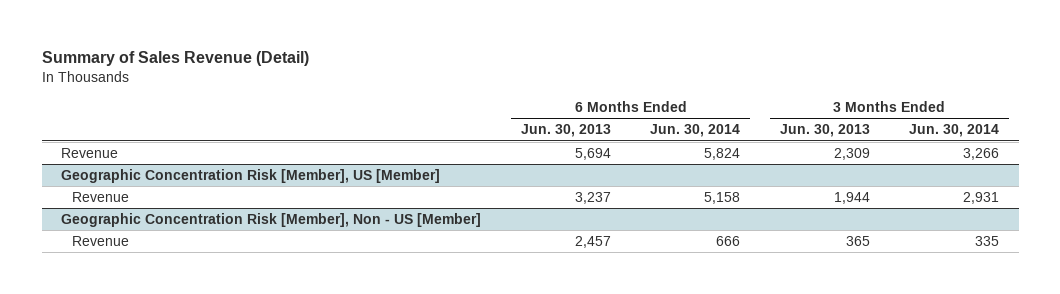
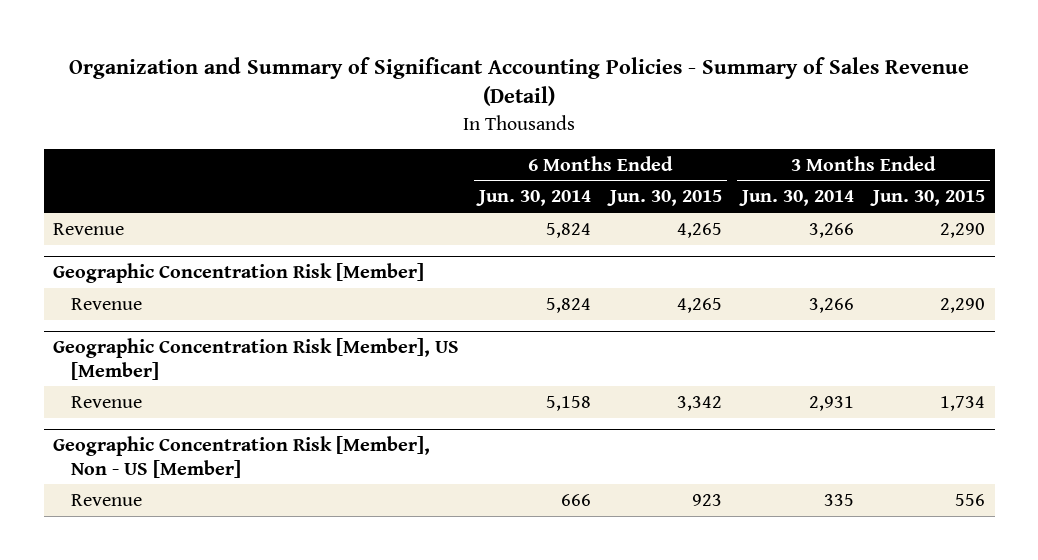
- Summary of Sales Revenue (Detail)
+ Organization and Summary of Significant Accounting Policies - Summary of Sales Revenue (Detail)
- | 6 Months Ended Jun. 30, 2013 | 6 Months Ended Jun. 30, 2014 | 3 Months Ended Jun. 30, 2013 | 3 Months Ended Jun. 30, 2014
+ | 6 Months Ended Jun. 30, 2014 | 6 Months Ended Jun. 30, 2015 | 3 Months Ended Jun. 30, 2014 | 3 Months Ended Jun. 30, 2015
+ Geographic Concentration Risk [Member]
+ Revenue | 5,824 | 4,265 | 3,266 | 2,290

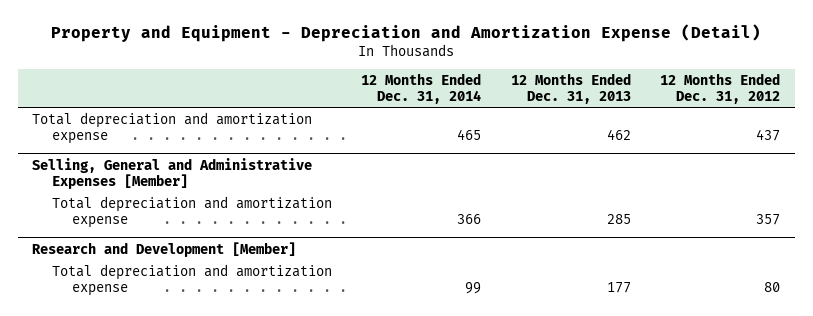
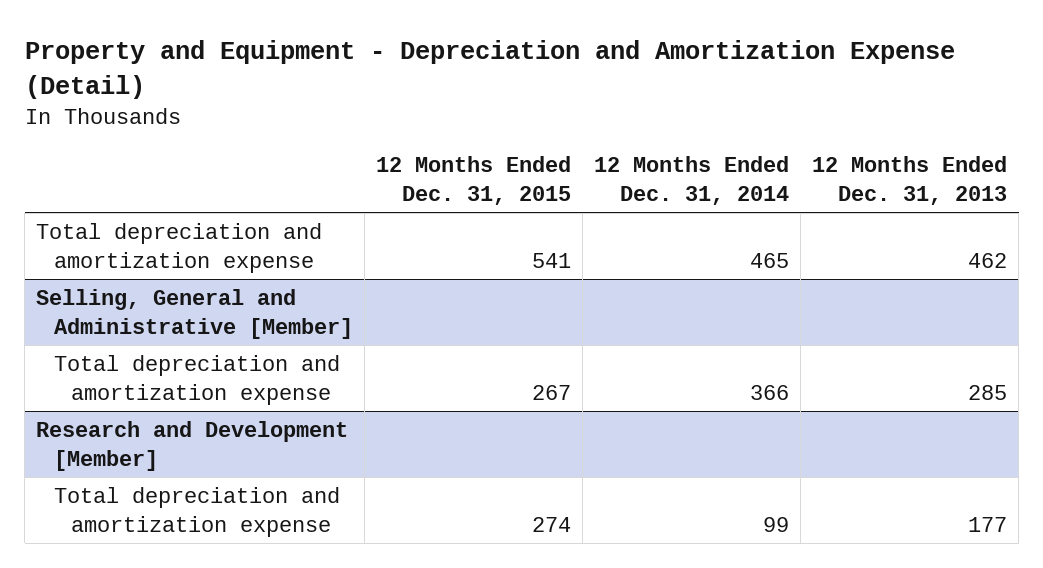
- | 12 Months Ended Dec. 31, 2014 | 12 Months Ended Dec. 31, 2013 | 12 Months Ended Dec. 31, 2012
+ | 12 Months Ended Dec. 31, 2015 | 12 Months Ended Dec. 31, 2014 | 12 Months Ended Dec. 31, 2013
- Selling, General and Administrative Expenses [Member]
+ Selling, General and Administrative [Member]

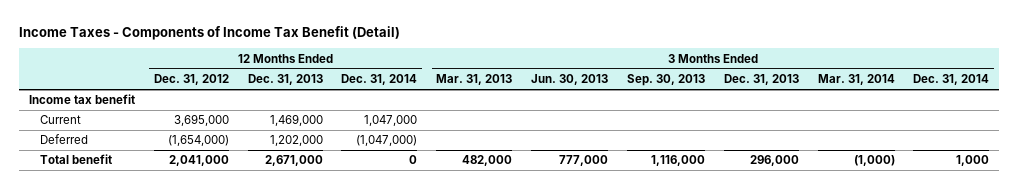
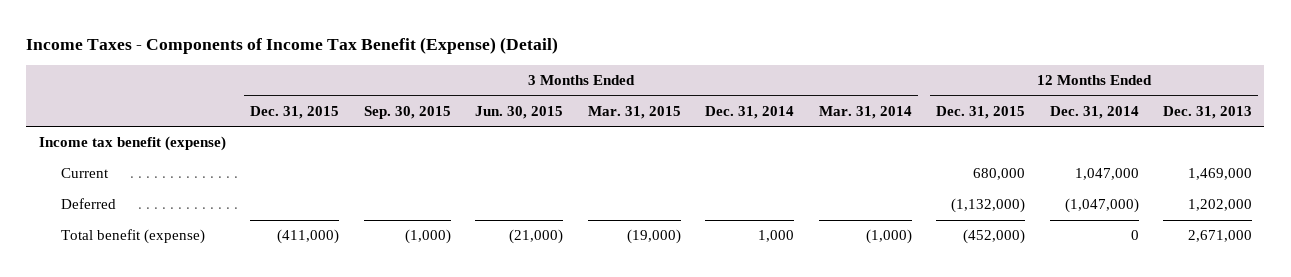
- Income Taxes - Components of Income Tax Benefit (Detail)
+ Income Taxes - Components of Income Tax Benefit (Expense) (Detail)
- | 12 Months Ended Dec. 31, 2012 | 12 Months Ended Dec. 31, 2013 | 12 Months Ended Dec. 31, 2014 | 3 Months Ended Mar. 31, 2013 | 3 Months Ended Jun. 30, 2013 | 3 Months Ended Sep. 30, 2013 | 3 Months Ended Dec. 31, 2013 | 3 Months Ended Mar. 31, 2014 | 3 Months Ended Dec. 31, 2014
+ | 3 Months Ended Dec. 31, 2015 | 3 Months Ended Sep. 30, 2015 | 3 Months Ended Jun. 30, 2015 | 3 Months Ended Mar. 31, 2015 | 3 Months Ended Dec. 31, 2014 | 3 Months Ended Mar. 31, 2014 | 12 Months Ended Dec. 31, 2015 | 12 Months Ended Dec. 31, 2014 | 12 Months Ended Dec. 31, 2013
- Income tax benefit
+ Income tax benefit (expense)
- Total benefit | 2,041,000 | 2,671,000 | 0 | 482,000 | 777,000 | 1,116,000 | 296,000 | (1,000) | 1,000
+ Total benefit (expense) | (411,000) | (1,000) | (21,000) | (19,000) | 1,000 | (1,000) | (452,000) | 0 | 2,671,000

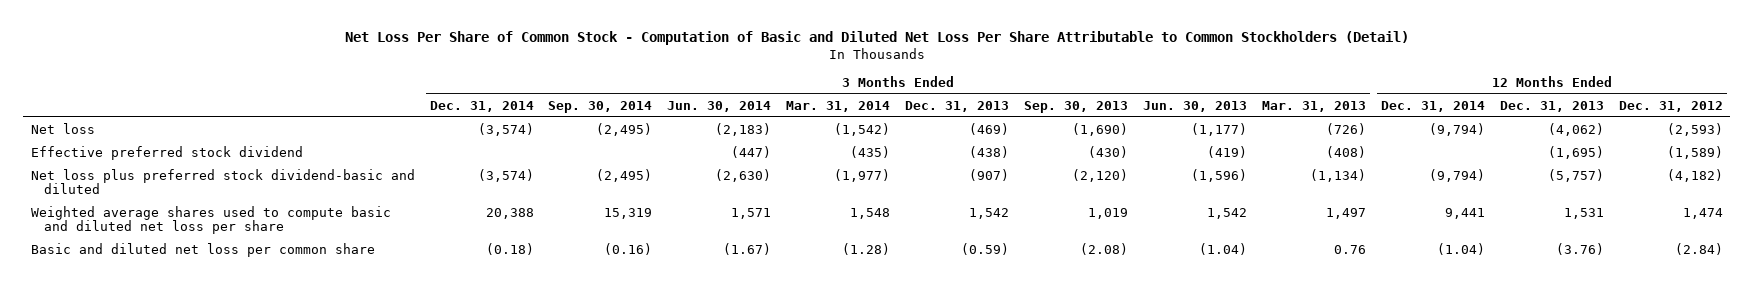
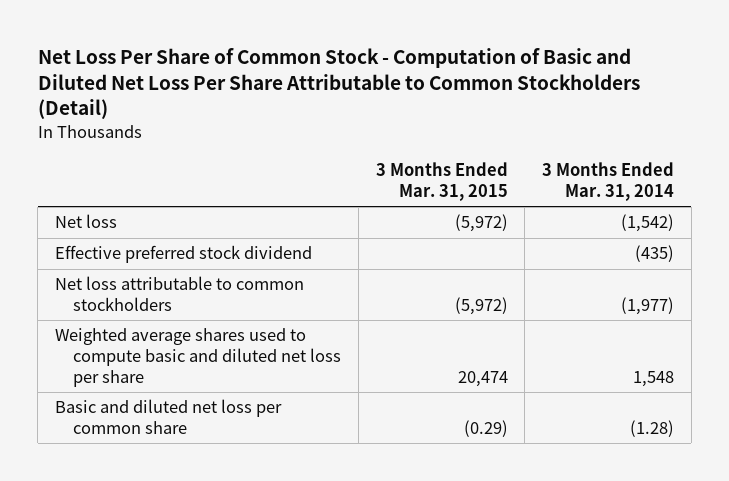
- | 3 Months Ended Dec. 31, 2014 | 3 Months Ended Sep. 30, 2014 | 3 Months Ended Jun. 30, 2014 | 3 Months Ended Mar. 31, 2014 | 3 Months Ended Dec. 31, 2013 | 3 Months Ended Sep. 30, 2013 | 3 Months Ended Jun. 30, 2013 | 3 Months Ended Mar. 31, 2013 | 12 Months Ended Dec. 31, 2014 | 12 Months Ended Dec. 31, 2013 | 12 Months Ended Dec. 31, 2012
+ | 3 Months Ended Mar. 31, 2015 | 3 Months Ended Mar. 31, 2014
- Net loss plus preferred stock dividend-basic and diluted | (3,574) | (2,495) | (2,630) | (1,977) | (907) | (2,120) | (1,596) | (1,134) | (9,794) | (5,757) | (4,182)
+ Net loss attributable to common stockholders | (5,972) | (1,977)

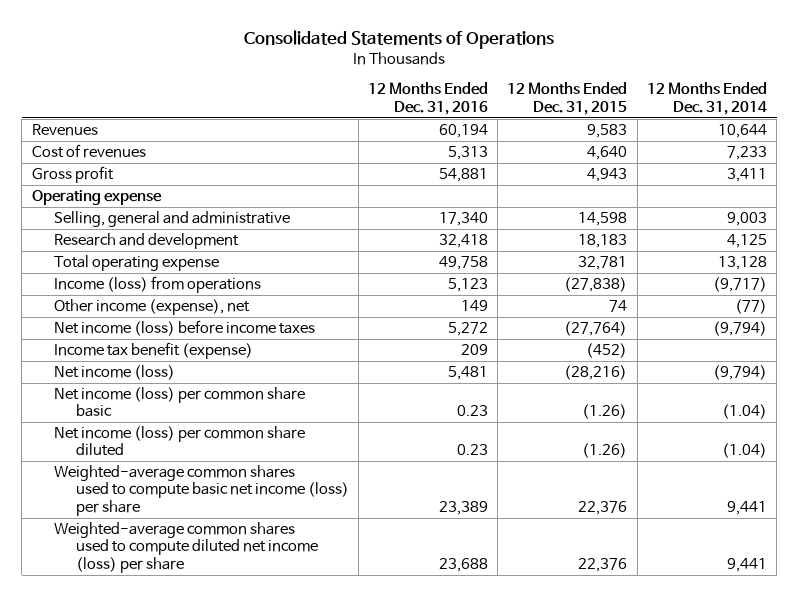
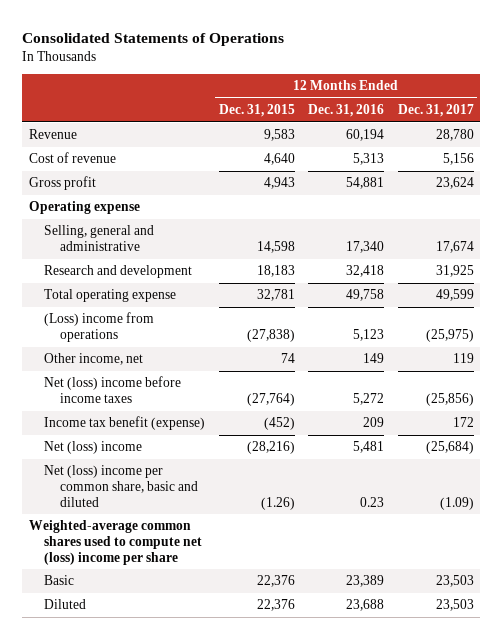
- | 12 Months Ended Dec. 31, 2016 | 12 Months Ended Dec. 31, 2015 | 12 Months Ended Dec. 31, 2014
+ | 12 Months Ended Dec. 31, 2015 | 12 Months Ended Dec. 31, 2016 | 12 Months Ended Dec. 31, 2017
- Revenues | 60,194 | 9,583 | 10,644
- Cost of revenues | 5,313 | 4,640 | 7,233
+ Revenue | 9,583 | 60,194 | 28,780
+ Cost of revenue | 4,640 | 5,313 | 5,156
- Income (loss) from operations | 5,123 | (27,838) | (9,717)
- Other income (expense), net | 149 | 74 | (77)
- Net income (loss) before income taxes | 5,272 | (27,764) | (9,794)
+ (Loss) income from operations | (27,838) | 5,123 | (25,975)
+ Other income, net | 74 | 149 | 119
+ Net (loss) income before income taxes | (27,764) | 5,272 | (25,856)
- Net income (loss) | 5,481 | (28,216) | (9,794)
- Net income (loss) per common share basic | 0.23 | (1.26) | (1.04)
- Net income (loss) per common share diluted | 0.23 | (1.26) | (1.04)
- Weighted-average common shares used to compute basic net income (loss) per share | 23,389 | 22,376 | 9,441
- Weighted-average common shares used to compute diluted net income (loss) per share | 23,688 | 22,376 | 9,441
+ Net (loss) income | (28,216) | 5,481 | (25,684)
+ Net (loss) income per common share, basic and diluted | (1.26) | 0.23 | (1.09)
+ Weighted-average common shares used to compute net (loss) income per share
+ Basic | 22,376 | 23,389 | 23,503
+ Diluted | 22,376 | 23,688 | 23,503

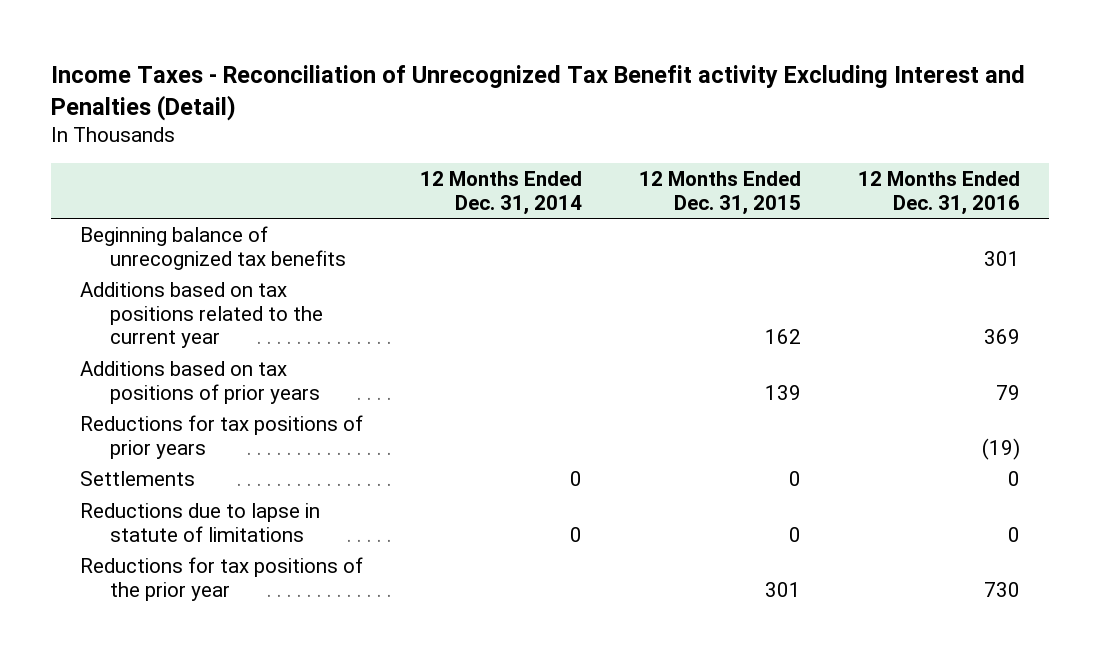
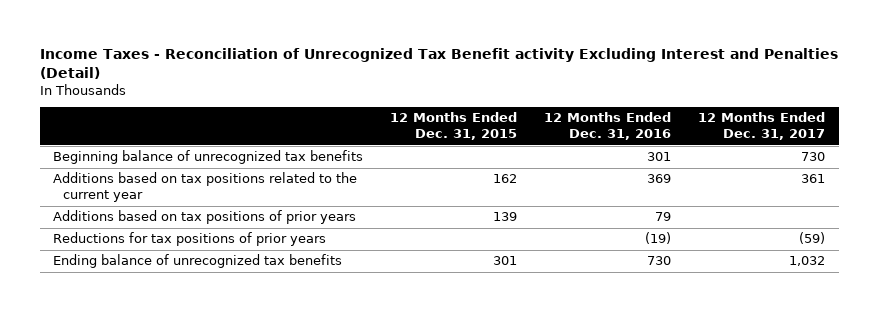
- | 12 Months Ended Dec. 31, 2014 | 12 Months Ended Dec. 31, 2015 | 12 Months Ended Dec. 31, 2016
+ | 12 Months Ended Dec. 31, 2015 | 12 Months Ended Dec. 31, 2016 | 12 Months Ended Dec. 31, 2017
- Settlements | 0 | 0 | 0
- Reductions due to lapse in statute of limitations | 0 | 0 | 0
- Reductions for tax positions of the prior year | | 301 | 730
+ Ending balance of unrecognized tax benefits | 301 | 730 | 1,032

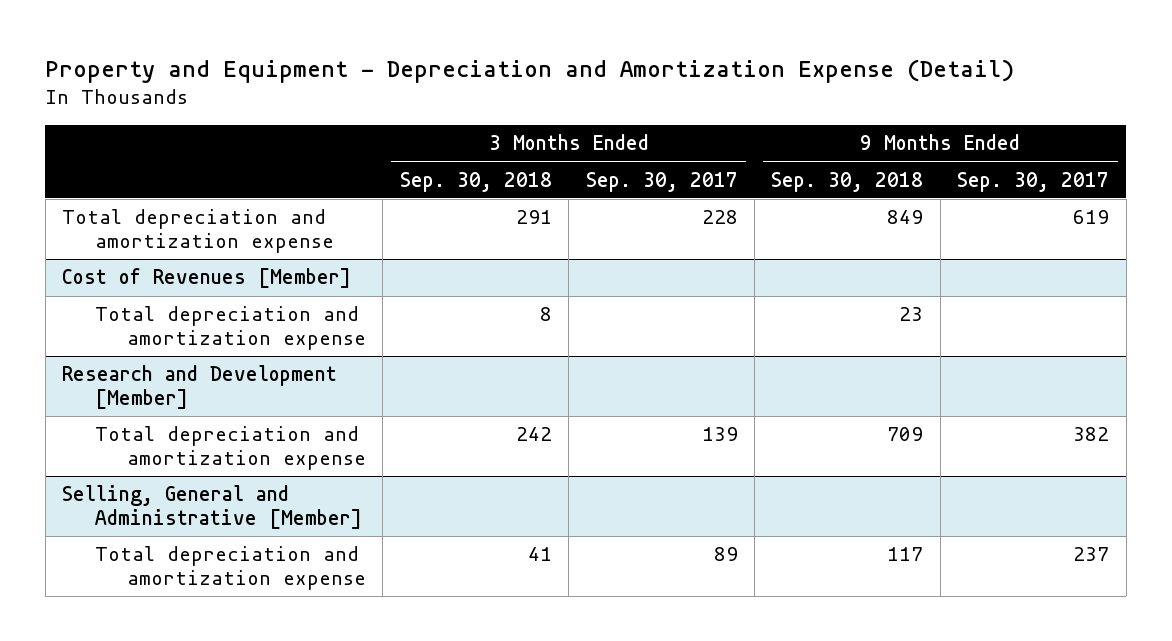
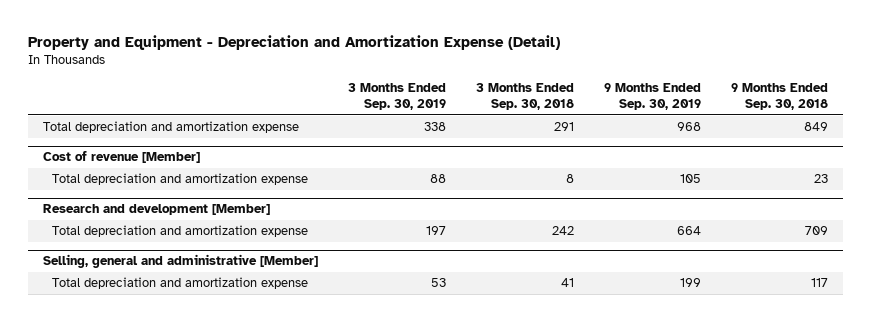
- | 3 Months Ended Sep. 30, 2018 | 3 Months Ended Sep. 30, 2017 | 9 Months Ended Sep. 30, 2018 | 9 Months Ended Sep. 30, 2017
+ | 3 Months Ended Sep. 30, 2019 | 3 Months Ended Sep. 30, 2018 | 9 Months Ended Sep. 30, 2019 | 9 Months Ended Sep. 30, 2018
- Cost of Revenues [Member]
+ Cost of revenue [Member]
- Research and Development [Member]
+ Research and development [Member]
- Selling, General and Administrative [Member]
+ Selling, general and administrative [Member]

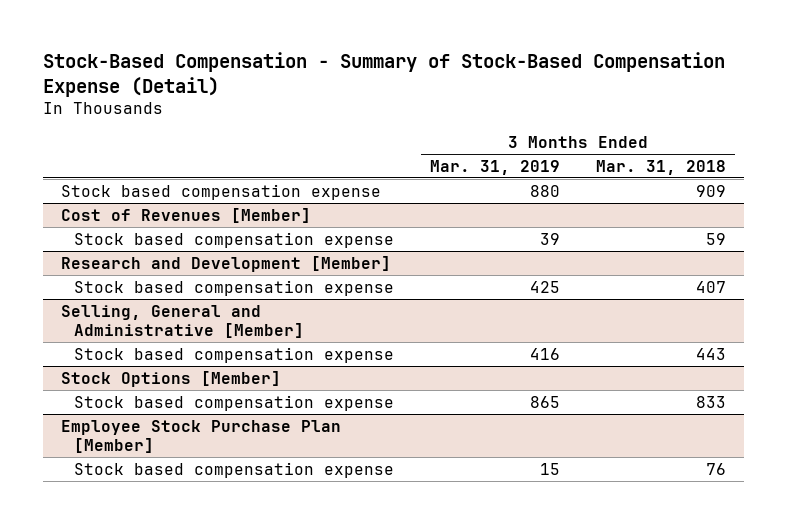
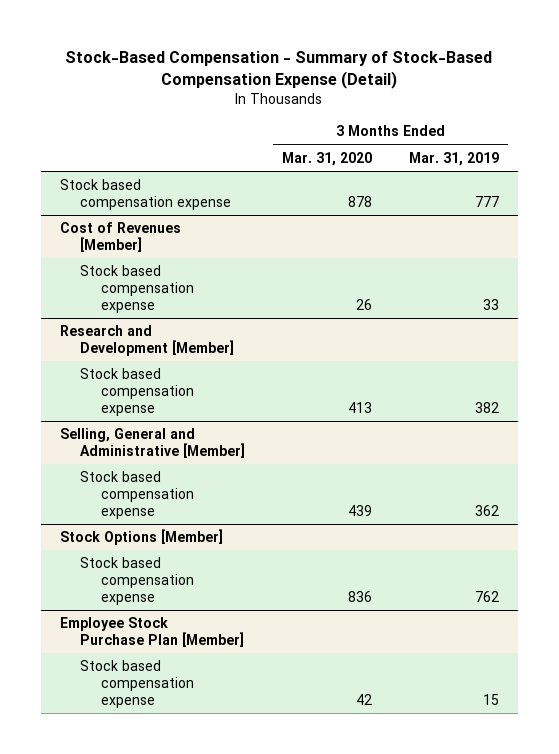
- | 3 Months Ended Mar. 31, 2019 | 3 Months Ended Mar. 31, 2018
+ | 3 Months Ended Mar. 31, 2020 | 3 Months Ended Mar. 31, 2019
- Stock based compensation expense | 880 | 909
+ Stock based compensation expense | 878 | 777
@ Cost of Revenues [Member]
- Stock based compensation expense | 39 | 59
+ Stock based compensation expense | 26 | 33
@ Research and Development [Member]
- Stock based compensation expense | 425 | 407
+ Stock based compensation expense | 413 | 382
@ Selling, General and Administrative [Member]
- Stock based compensation expense | 416 | 443
+ Stock based compensation expense | 439 | 362
@ Stock Options [Member]
- Stock based compensation expense | 865 | 833
+ Stock based compensation expense | 836 | 762

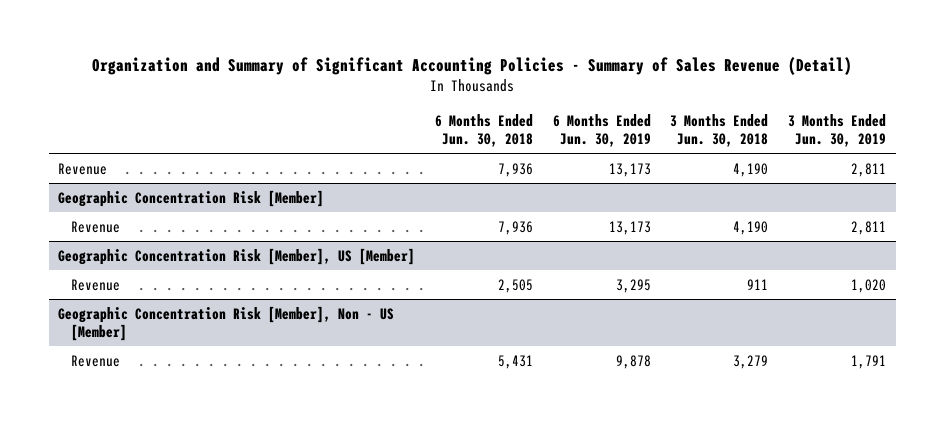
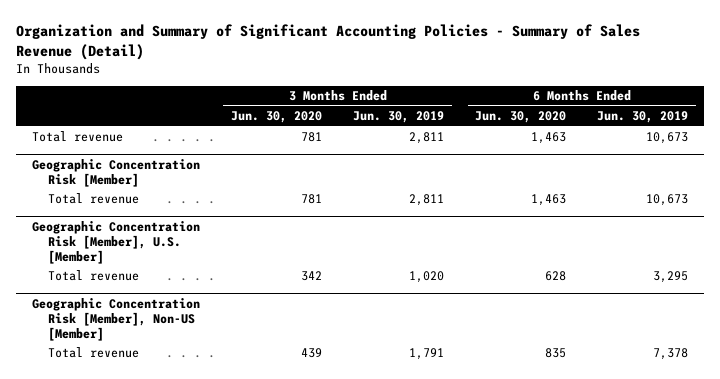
- | 6 Months Ended Jun. 30, 2018 | 6 Months Ended Jun. 30, 2019 | 3 Months Ended Jun. 30, 2018 | 3 Months Ended Jun. 30, 2019
+ | 3 Months Ended Jun. 30, 2020 | 3 Months Ended Jun. 30, 2019 | 6 Months Ended Jun. 30, 2020 | 6 Months Ended Jun. 30, 2019
- Revenue | 7,936 | 13,173 | 4,190 | 2,811
+ Total revenue | 781 | 2,811 | 1,463 | 10,673
@ Geographic Concentration Risk [Member]
- Revenue | 7,936 | 13,173 | 4,190 | 2,811
- Geographic Concentration Risk [Member], US [Member]
- Revenue | 2,505 | 3,295 | 911 | 1,020
- Geographic Concentration Risk [Member], Non - US [Member]
- Revenue | 5,431 | 9,878 | 3,279 | 1,791
@ Geographic Concentration Risk [Member]
+ Total revenue | 781 | 2,811 | 1,463 | 10,673
+ Geographic Concentration Risk [Member], U.S. [Member]
+ Total revenue | 342 | 1,020 | 628 | 3,295
+ Geographic Concentration Risk [Member], Non-US [Member]
+ Total revenue | 439 | 1,791 | 835 | 7,378

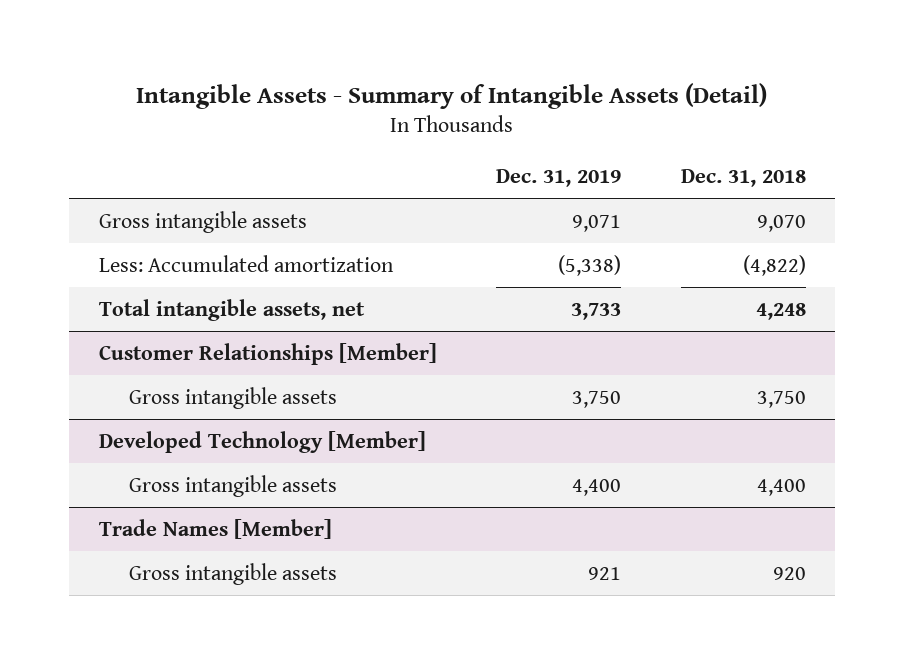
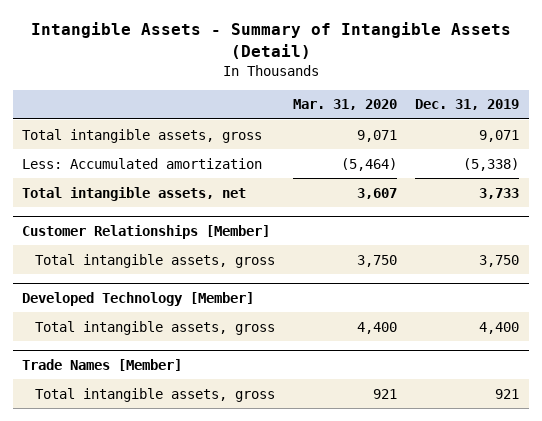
- | Dec. 31, 2019 | Dec. 31, 2018
+ | Mar. 31, 2020 | Dec. 31, 2019
- Gross intangible assets | 9,071 | 9,070
+ Total intangible assets, gross | 9,071 | 9,071
@ Customer Relationships [Member]
- Gross intangible assets | 3,750 | 3,750
+ Total intangible assets, gross | 3,750 | 3,750
@ Developed Technology [Member]
- Gross intangible assets | 4,400 | 4,400
+ Total intangible assets, gross | 4,400 | 4,400
@ Trade Names [Member]
- Gross intangible assets | 921 | 920
+ Total intangible assets, gross | 921 | 921

